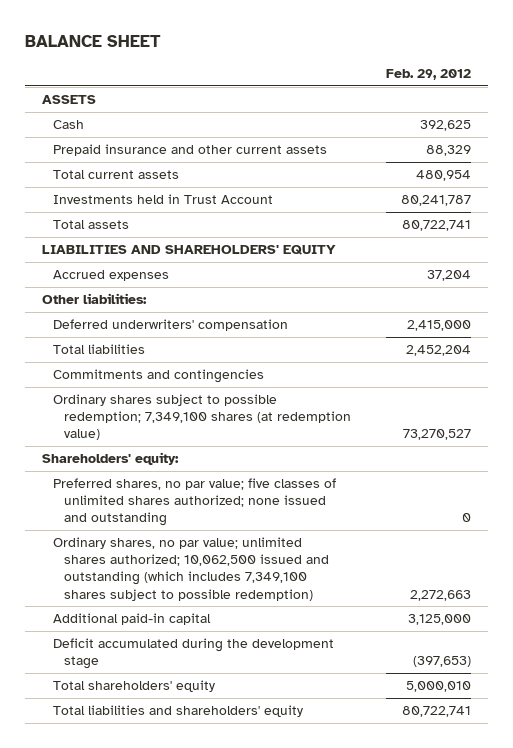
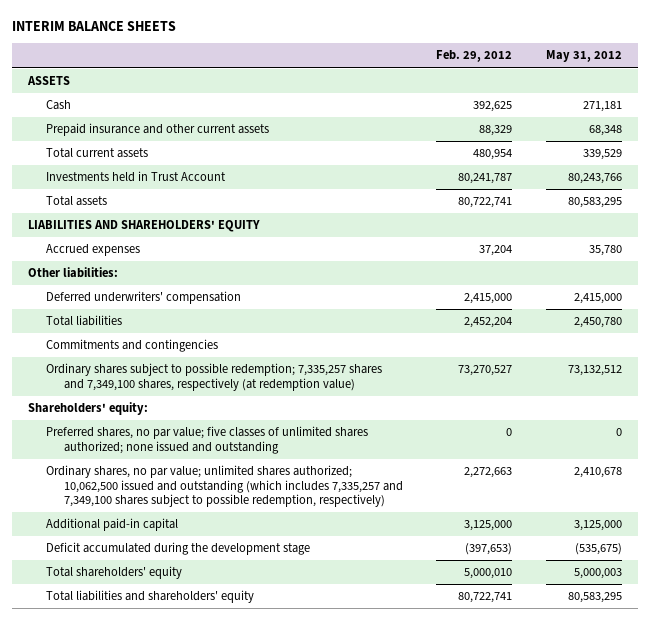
- BALANCE SHEET
+ INTERIM BALANCE SHEETS
- | Feb. 29, 2012
+ | Feb. 29, 2012 | May 31, 2012
- Ordinary shares subject to possible redemption; 7,349,100 shares (at redemption value) | 73,270,527
+ Ordinary shares subject to possible redemption; 7,335,257 shares and 7,349,100 shares, respectively (at redemption value) | 73,270,527 | 73,132,512
- Ordinary shares, no par value; unlimited shares authorized; 10,062,500 issued and outstanding (which includes 7,349,100 shares subject to possible redemption) | 2,272,663
+ Ordinary shares, no par value; unlimited shares authorized; 10,062,500 issued and outstanding (which includes 7,335,257 and 7,349,100 shares subject to possible redemption, respectively) | 2,272,663 | 2,410,678

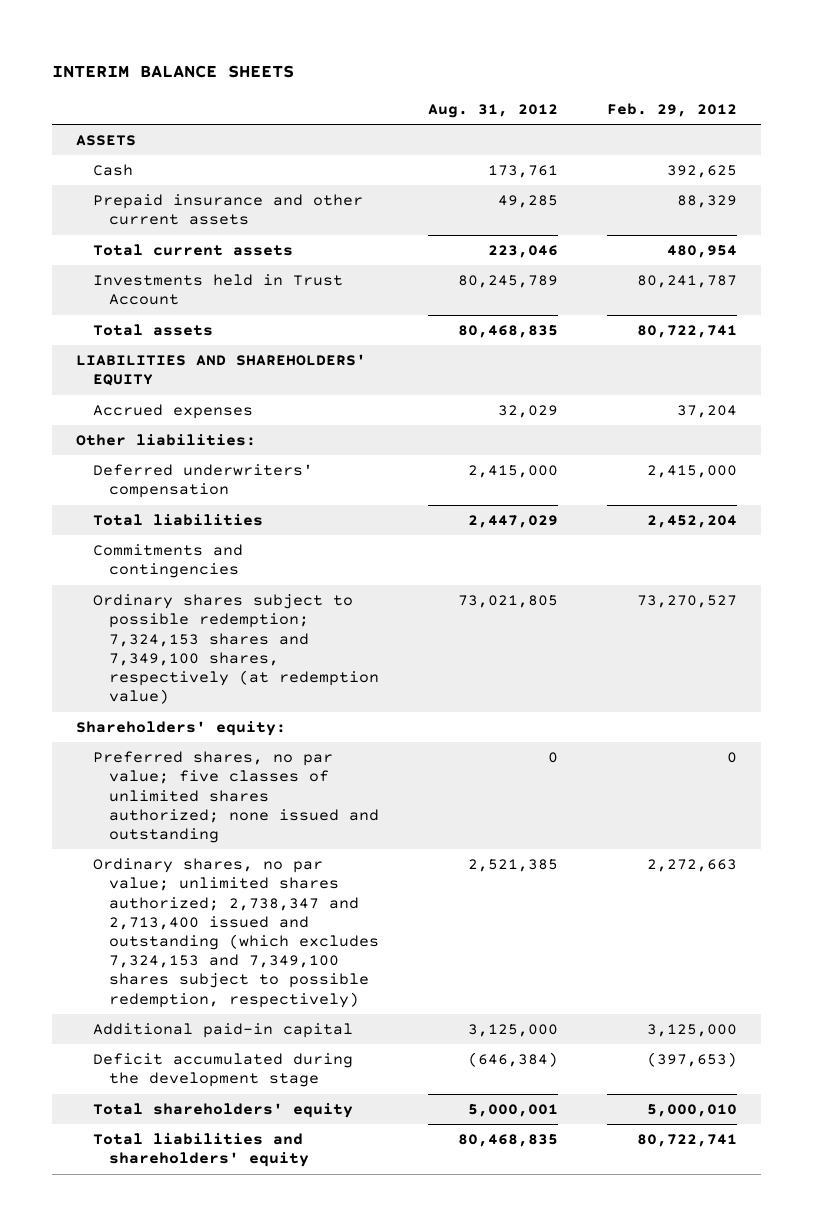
- | Feb. 29, 2012 | May 31, 2012
+ | Aug. 31, 2012 | Feb. 29, 2012
- Ordinary shares subject to possible redemption; 7,335,257 shares and 7,349,100 shares, respectively (at redemption value) | 73,270,527 | 73,132,512
+ Ordinary shares subject to possible redemption; 7,324,153 shares and 7,349,100 shares, respectively (at redemption value) | 73,021,805 | 73,270,527
- Ordinary shares, no par value; unlimited shares authorized; 10,062,500 issued and outstanding (which includes 7,335,257 and 7,349,100 shares subject to possible redemption, respectively) | 2,272,663 | 2,410,678
+ Ordinary shares, no par value; unlimited shares authorized; 2,738,347 and 2,713,400 issued and outstanding (which excludes 7,324,153 and 7,349,100 shares subject to possible redemption, respectively) | 2,521,385 | 2,272,663

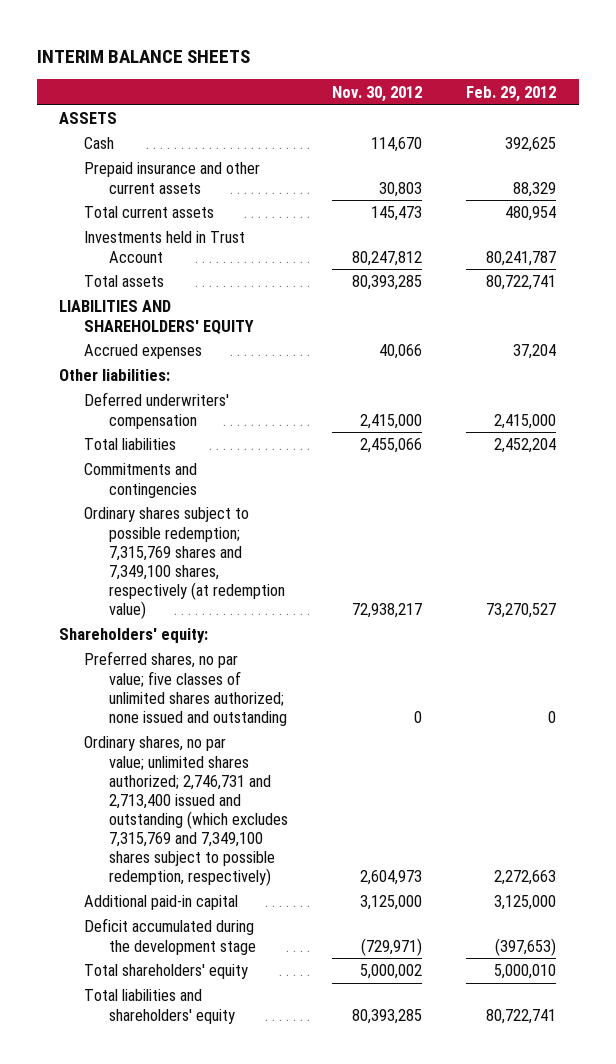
- | Aug. 31, 2012 | Feb. 29, 2012
+ | Nov. 30, 2012 | Feb. 29, 2012
- Ordinary shares subject to possible redemption; 7,324,153 shares and 7,349,100 shares, respectively (at redemption value) | 73,021,805 | 73,270,527
+ Ordinary shares subject to possible redemption; 7,315,769 shares and 7,349,100 shares, respectively (at redemption value) | 72,938,217 | 73,270,527
- Ordinary shares, no par value; unlimited shares authorized; 2,738,347 and 2,713,400 issued and outstanding (which excludes 7,324,153 and 7,349,100 shares subject to possible redemption, respectively) | 2,521,385 | 2,272,663
+ Ordinary shares, no par value; unlimited shares authorized; 2,746,731 and 2,713,400 issued and outstanding (which excludes 7,315,769 and 7,349,100 shares subject to possible redemption, respectively) | 2,604,973 | 2,272,663

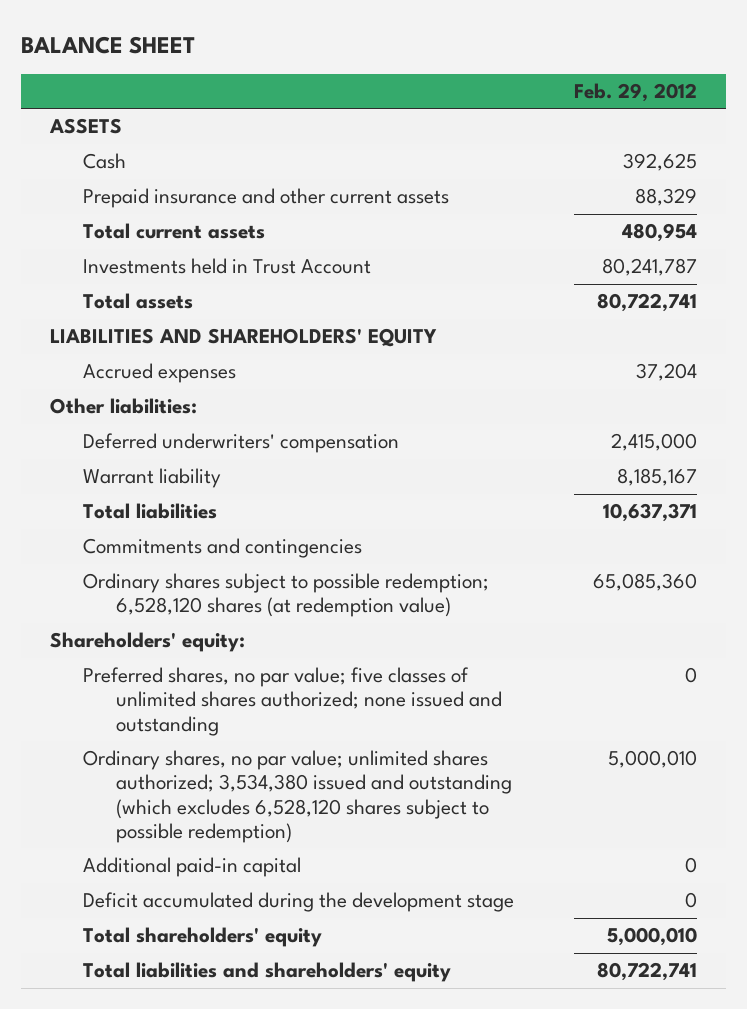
- INTERIM BALANCE SHEETS
+ BALANCE SHEET
- | Nov. 30, 2012 | Feb. 29, 2012
+ | Feb. 29, 2012
- Total liabilities | 2,455,066 | 2,452,204
+ Warrant liability | 8,185,167
+ Total liabilities | 10,637,371
- Ordinary shares subject to possible redemption; 7,315,769 shares and 7,349,100 shares, respectively (at redemption value) | 72,938,217 | 73,270,527
+ Ordinary shares subject to possible redemption; 6,528,120 shares (at redemption value) | 65,085,360
- Ordinary shares, no par value; unlimited shares authorized; 2,746,731 and 2,713,400 issued and outstanding (which excludes 7,315,769 and 7,349,100 shares subject to possible redemption, respectively) | 2,604,973 | 2,272,663
- Additional paid-in capital | 3,125,000 | 3,125,000
- Deficit accumulated during the development stage | (729,971) | (397,653)
+ Ordinary shares, no par value; unlimited shares authorized; 3,534,380 issued and outstanding (which excludes 6,528,120 shares subject to possible redemption) | 5,000,010
+ Additional paid-in capital | 0
+ Deficit accumulated during the development stage | 0

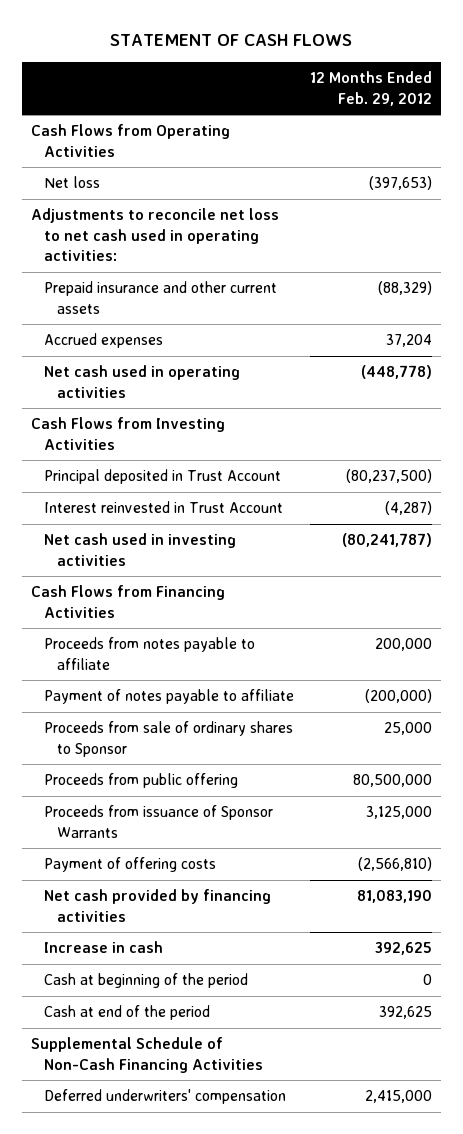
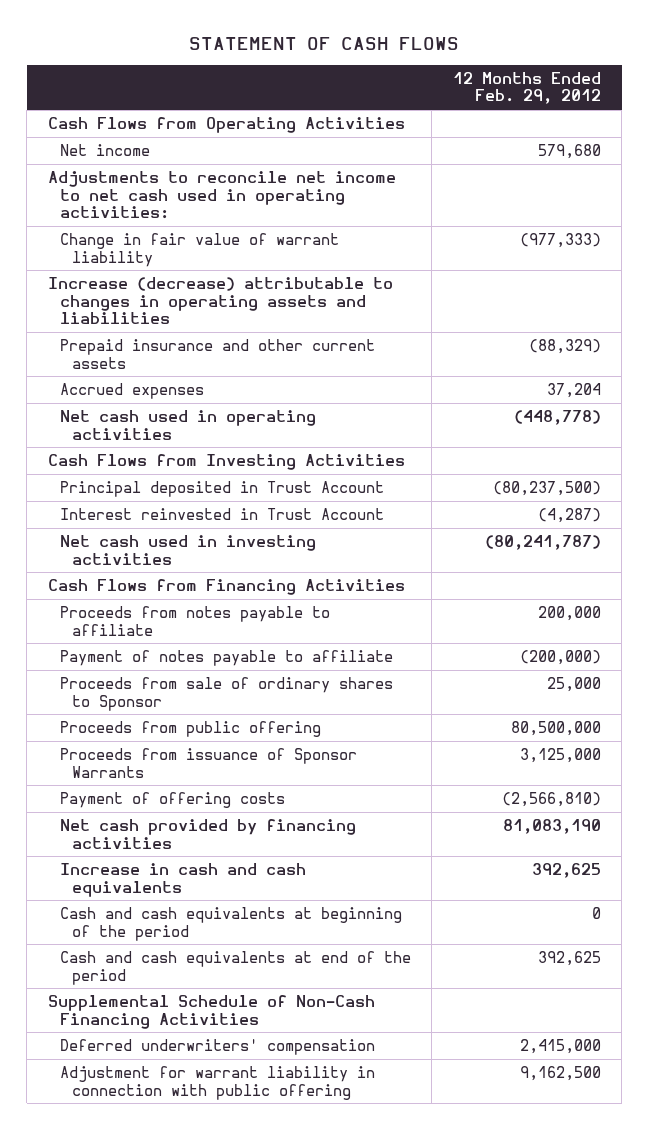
- Net loss | (397,653)
- Adjustments to reconcile net loss to net cash used in operating activities:
+ Net income | 579,680
+ Adjustments to reconcile net income to net cash used in operating activities:
+ Change in fair value of warrant liability | (977,333)
+ Increase (decrease) attributable to changes in operating assets and liabilities
- Increase in cash | 392,625
- Cash at beginning of the period | 0
- Cash at end of the period | 392,625
+ Increase in cash and cash equivalents | 392,625
+ Cash and cash equivalents at beginning of the period | 0
+ Cash and cash equivalents at end of the period | 392,625
+ Adjustment for warrant liability in connection with public offering | 9,162,500

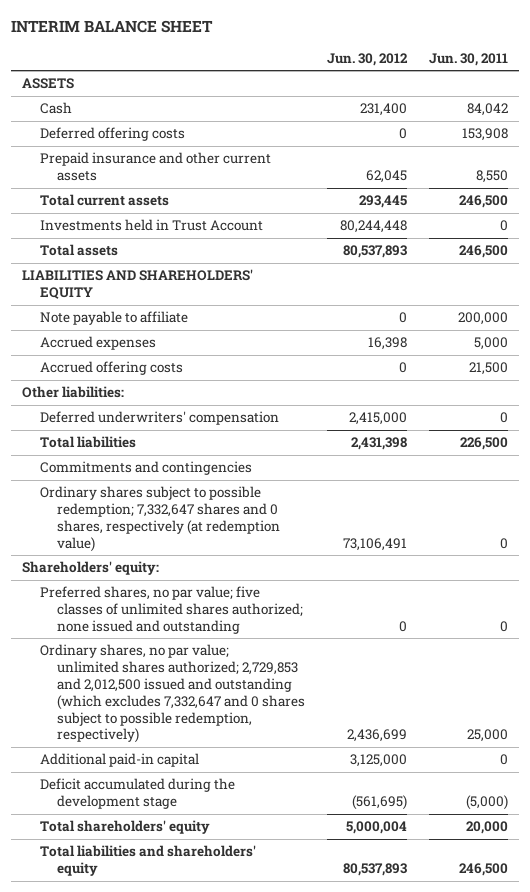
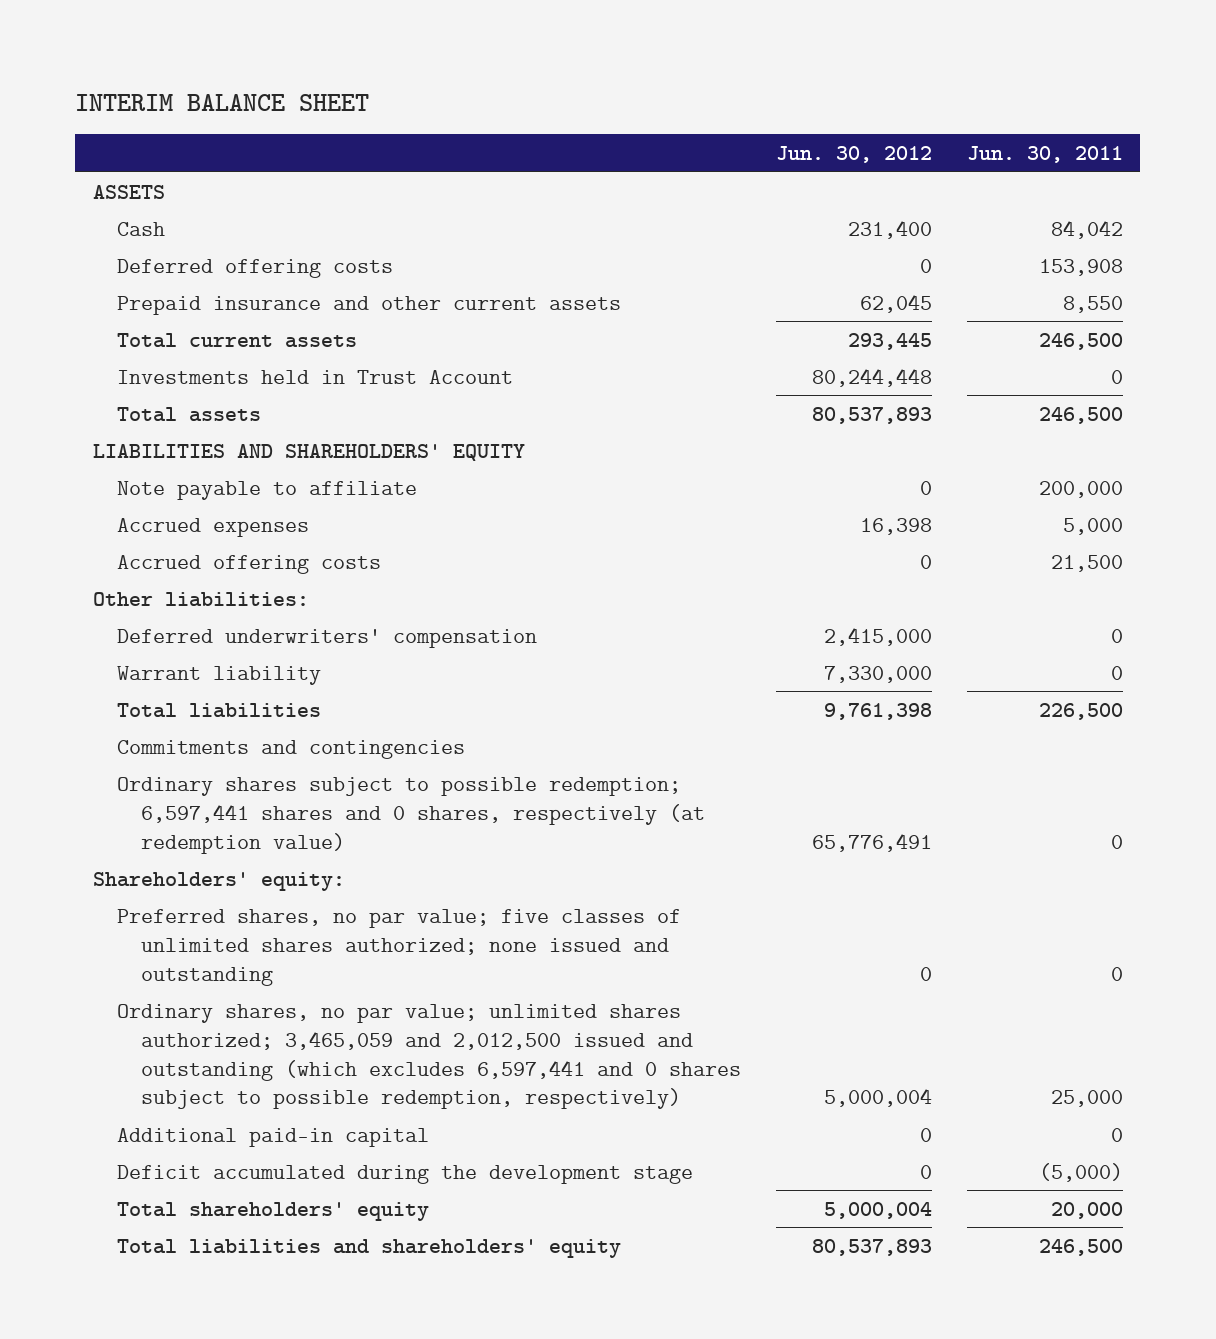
- Total liabilities | 2,431,398 | 226,500
+ Warrant liability | 7,330,000 | 0
+ Total liabilities | 9,761,398 | 226,500
- Ordinary shares subject to possible redemption; 7,332,647 shares and 0 shares, respectively (at redemption value) | 73,106,491 | 0
+ Ordinary shares subject to possible redemption; 6,597,441 shares and 0 shares, respectively (at redemption value) | 65,776,491 | 0
- Ordinary shares, no par value; unlimited shares authorized; 2,729,853 and 2,012,500 issued and outstanding (which excludes 7,332,647 and 0 shares subject to possible redemption, respectively) | 2,436,699 | 25,000
- Additional paid-in capital | 3,125,000 | 0
- Deficit accumulated during the development stage | (561,695) | (5,000)
+ Ordinary shares, no par value; unlimited shares authorized; 3,465,059 and 2,012,500 issued and outstanding (which excludes 6,597,441 and 0 shares subject to possible redemption, respectively) | 5,000,004 | 25,000
+ Additional paid-in capital | 0 | 0
+ Deficit accumulated during the development stage | 0 | (5,000)

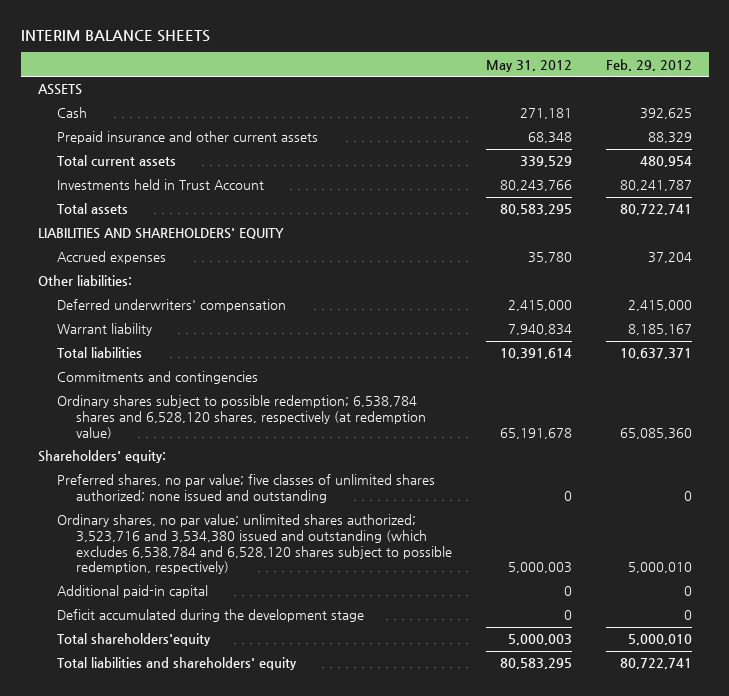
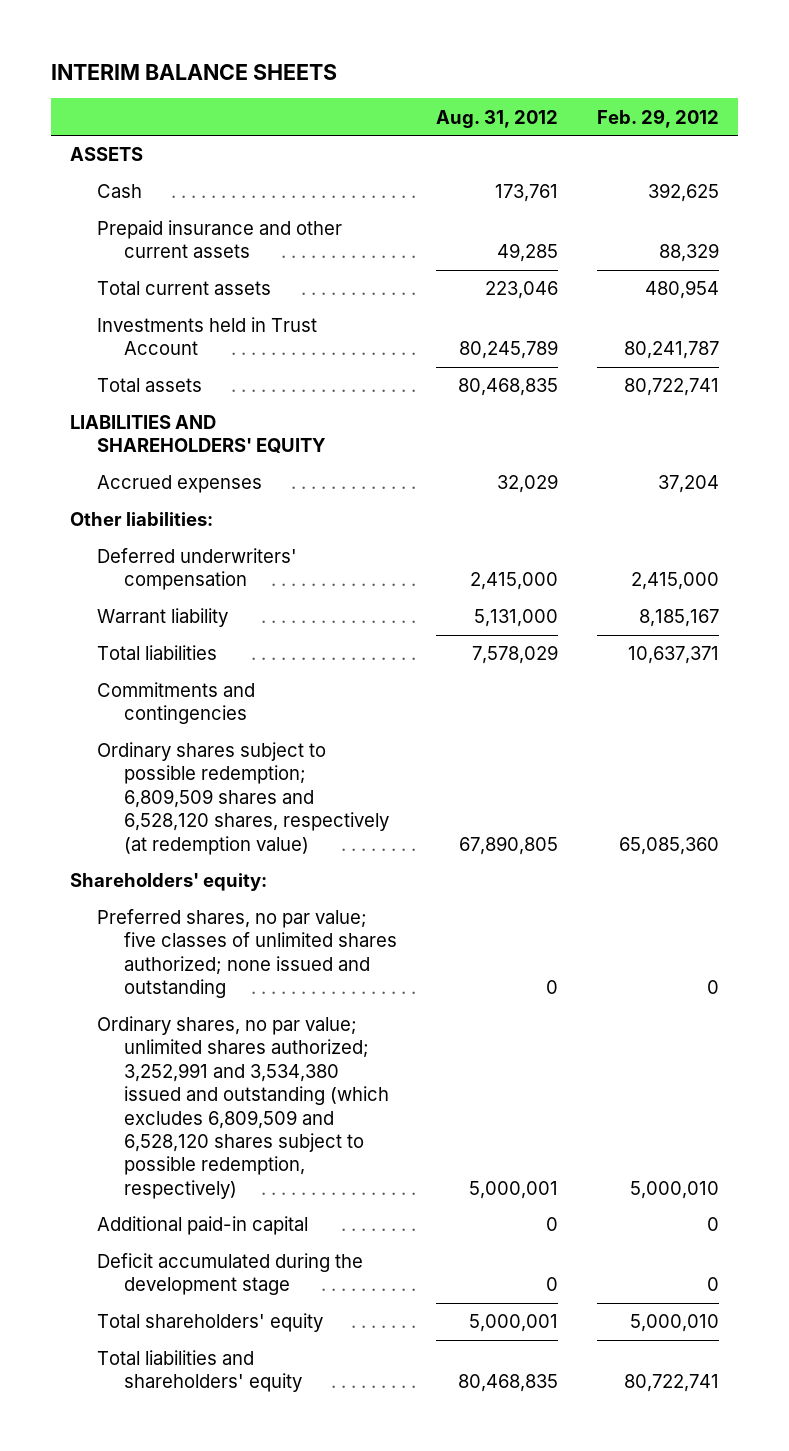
- | May 31, 2012 | Feb. 29, 2012
+ | Aug. 31, 2012 | Feb. 29, 2012
- Ordinary shares subject to possible redemption; 6,538,784 shares and 6,528,120 shares, respectively (at redemption value) | 65,191,678 | 65,085,360
+ Ordinary shares subject to possible redemption; 6,809,509 shares and 6,528,120 shares, respectively (at redemption value) | 67,890,805 | 65,085,360
- Ordinary shares, no par value; unlimited shares authorized; 3,523,716 and 3,534,380 issued and outstanding (which excludes 6,538,784 and 6,528,120 shares subject to possible redemption, respectively) | 5,000,003 | 5,000,010
+ Ordinary shares, no par value; unlimited shares authorized; 3,252,991 and 3,534,380 issued and outstanding (which excludes 6,809,509 and 6,528,120 shares subject to possible redemption, respectively) | 5,000,001 | 5,000,010
- Total shareholders'equity | 5,000,003 | 5,000,010
+ Total shareholders' equity | 5,000,001 | 5,000,010

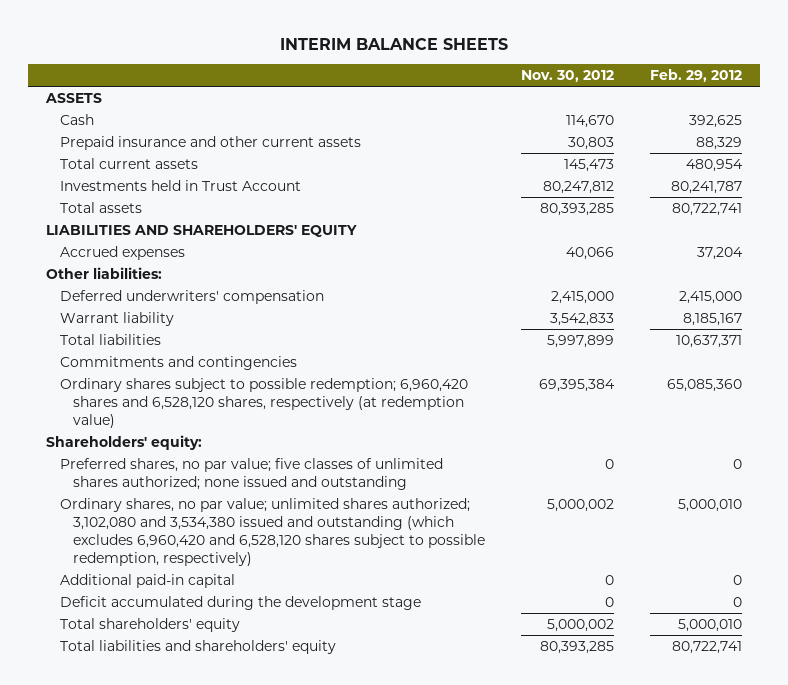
- | Aug. 31, 2012 | Feb. 29, 2012
+ | Nov. 30, 2012 | Feb. 29, 2012
- Ordinary shares subject to possible redemption; 6,809,509 shares and 6,528,120 shares, respectively (at redemption value) | 67,890,805 | 65,085,360
+ Ordinary shares subject to possible redemption; 6,960,420 shares and 6,528,120 shares, respectively (at redemption value) | 69,395,384 | 65,085,360
- Ordinary shares, no par value; unlimited shares authorized; 3,252,991 and 3,534,380 issued and outstanding (which excludes 6,809,509 and 6,528,120 shares subject to possible redemption, respectively) | 5,000,001 | 5,000,010
+ Ordinary shares, no par value; unlimited shares authorized; 3,102,080 and 3,534,380 issued and outstanding (which excludes 6,960,420 and 6,528,120 shares subject to possible redemption, respectively) | 5,000,002 | 5,000,010

